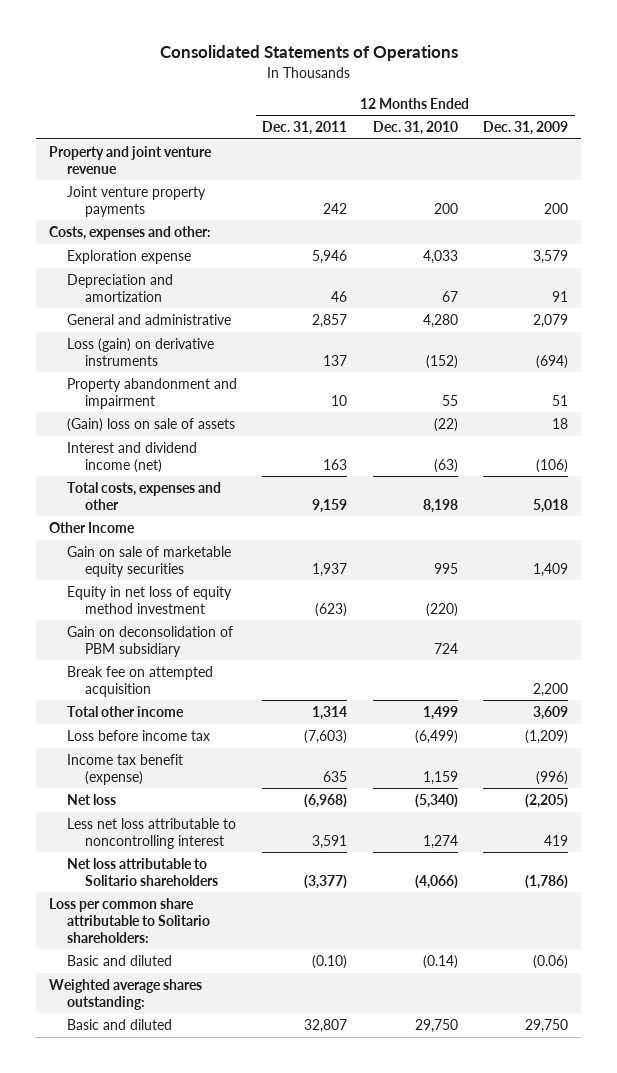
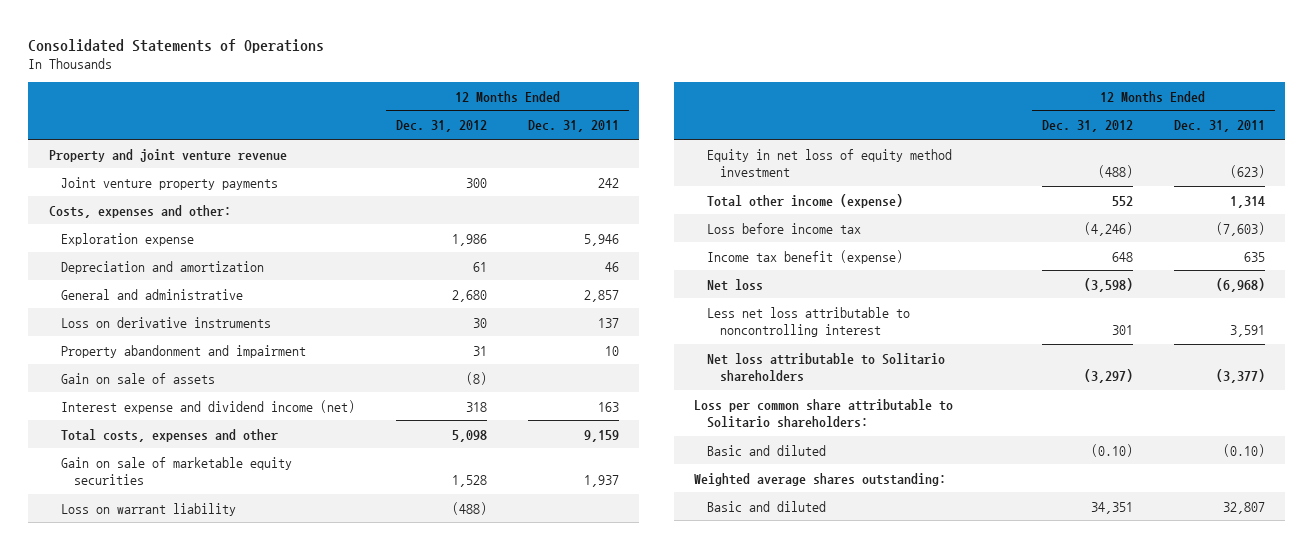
- | 12 Months Ended Dec. 31, 2011 | 12 Months Ended Dec. 31, 2010 | 12 Months Ended Dec. 31, 2009
+ | 12 Months Ended Dec. 31, 2012 | 12 Months Ended Dec. 31, 2011
- Loss (gain) on derivative instruments | 137 | (152) | (694)
+ Loss on derivative instruments | 30 | 137
- (Gain) loss on sale of assets | | (22) | 18
- Interest and dividend income (net) | 163 | (63) | (106)
+ Gain on sale of assets | (8) |
+ Interest expense and dividend income (net) | 318 | 163
- Other Income
+ Loss on warrant liability | (488) |
- Gain on deconsolidation of PBM subsidiary | | 724 |
- Break fee on attempted acquisition | | | 2,200
- Total other income | 1,314 | 1,499 | 3,609
+ Total other income (expense) | 552 | 1,314

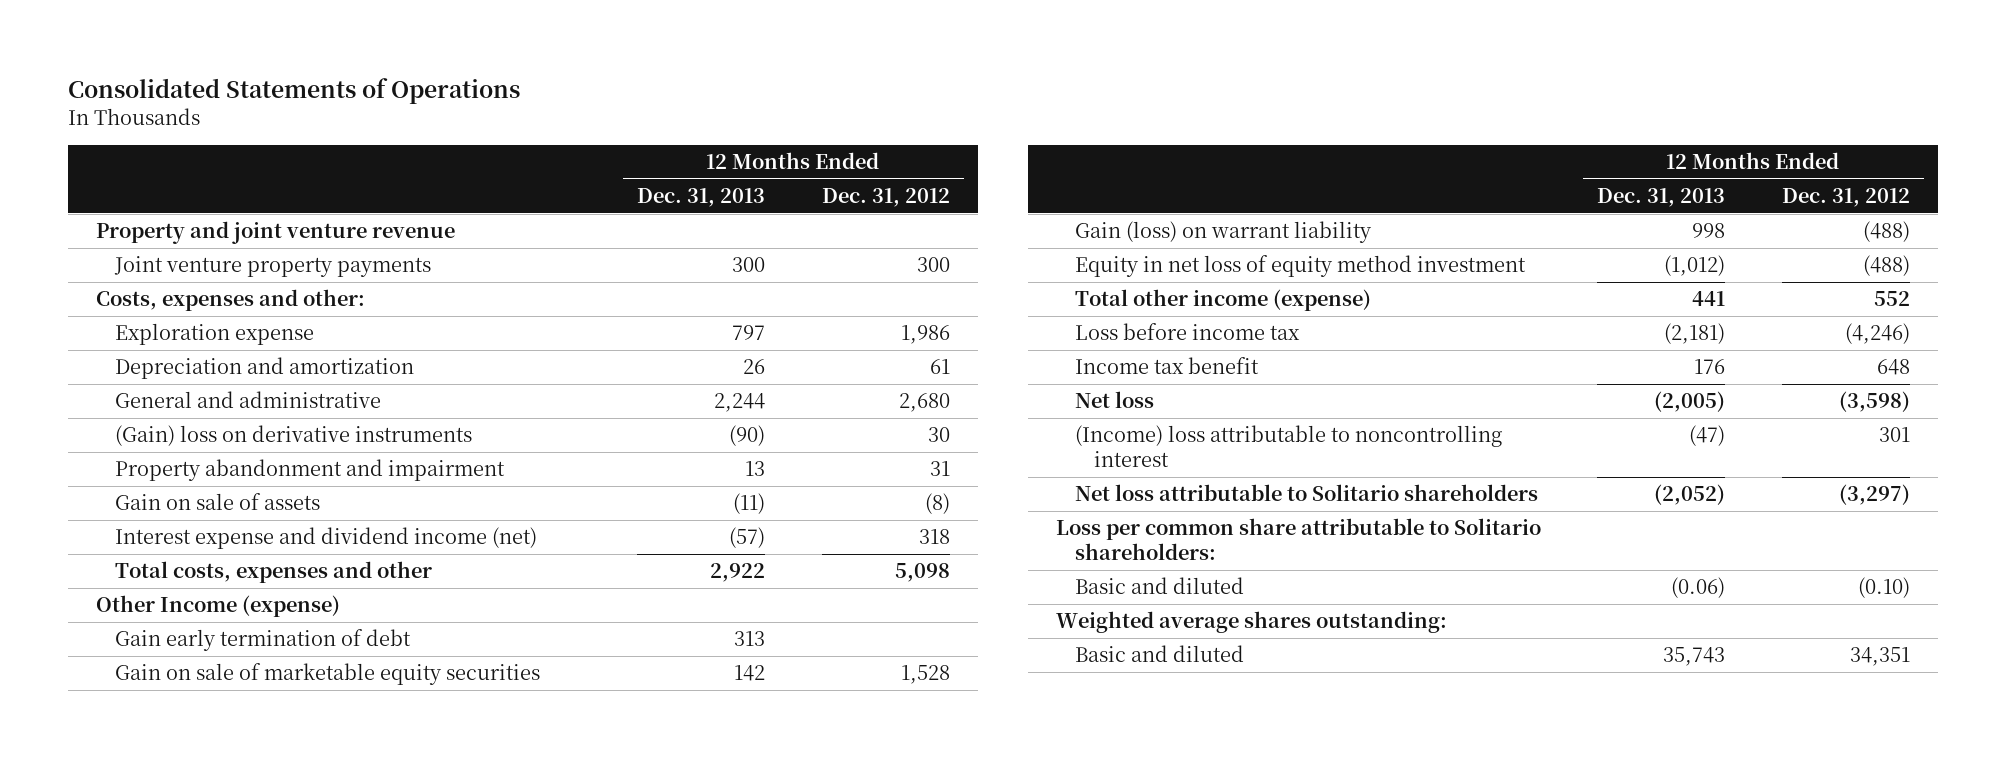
- | 12 Months Ended Dec. 31, 2012 | 12 Months Ended Dec. 31, 2011
+ | 12 Months Ended Dec. 31, 2013 | 12 Months Ended Dec. 31, 2012
- Loss on derivative instruments | 30 | 137
+ (Gain) loss on derivative instruments | (90) | 30
+ Other Income (expense)
+ Gain early termination of debt | 313 |
- Loss on warrant liability | (488) |
+ Gain (loss) on warrant liability | 998 | (488)
- Income tax benefit (expense) | 648 | 635
+ Income tax benefit | 176 | 648
- Less net loss attributable to noncontrolling interest | 301 | 3,591
+ (Income) loss attributable to noncontrolling interest | (47) | 301

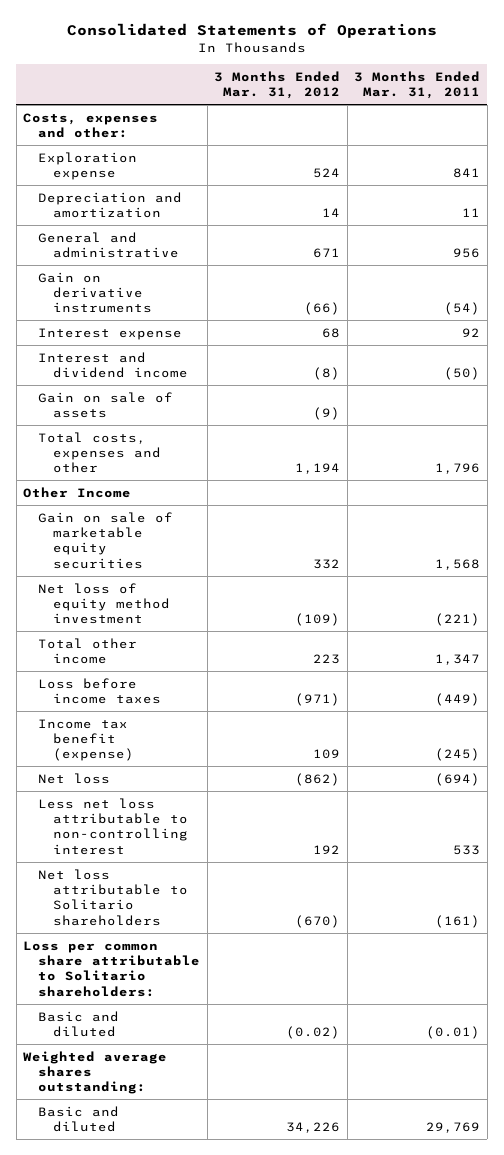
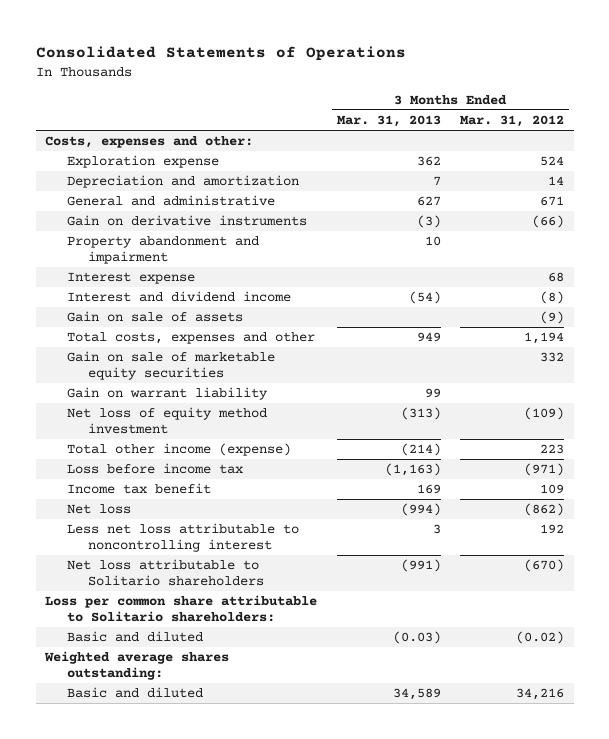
- | 3 Months Ended Mar. 31, 2012 | 3 Months Ended Mar. 31, 2011
+ | 3 Months Ended Mar. 31, 2013 | 3 Months Ended Mar. 31, 2012
+ Property abandonment and impairment | 10 |
- Other Income
+ Gain on warrant liability | 99 |
- Total other income | 223 | 1,347
- Loss before income taxes | (971) | (449)
- Income tax benefit (expense) | 109 | (245)
+ Total other income (expense) | (214) | 223
+ Loss before income tax | (1,163) | (971)
+ Income tax benefit | 169 | 109
- Less net loss attributable to non-controlling interest | 192 | 533
+ Less net loss attributable to noncontrolling interest | 3 | 192
- Basic and diluted | 34,226 | 29,769
+ Basic and diluted | 34,589 | 34,216

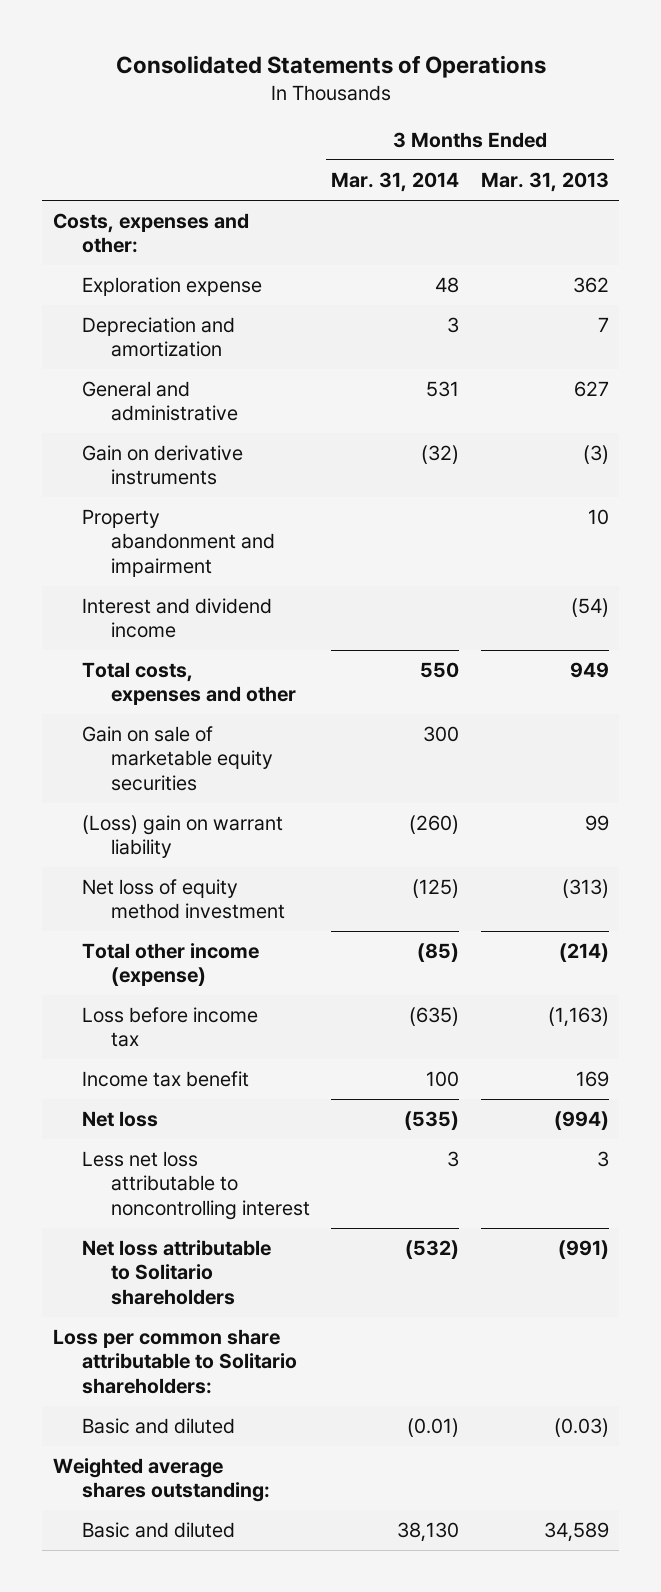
- | 3 Months Ended Mar. 31, 2013 | 3 Months Ended Mar. 31, 2012
+ | 3 Months Ended Mar. 31, 2014 | 3 Months Ended Mar. 31, 2013
- Interest expense | | 68
- Gain on sale of assets | | (9)
- Gain on warrant liability | 99 |
+ (Loss) gain on warrant liability | (260) | 99

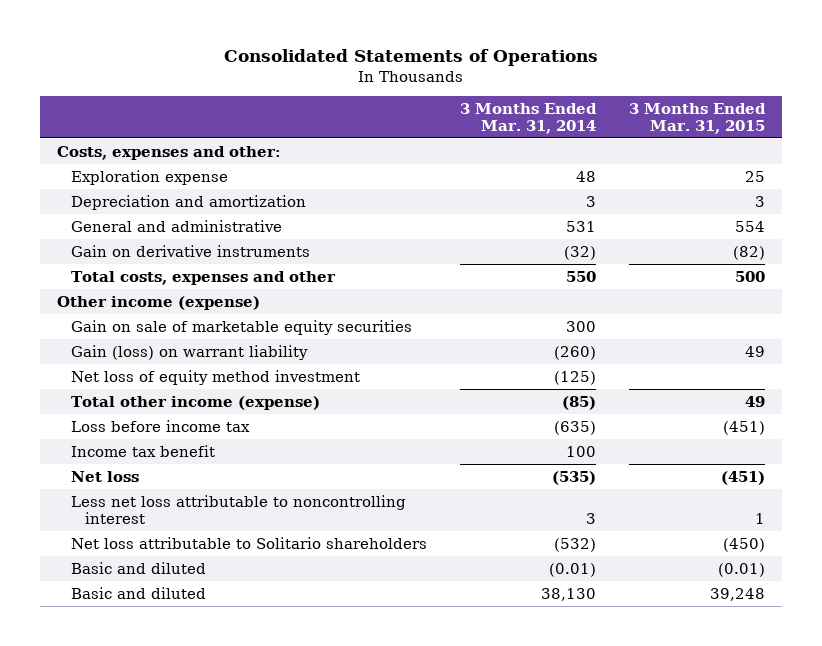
- | 3 Months Ended Mar. 31, 2014 | 3 Months Ended Mar. 31, 2013
+ | 3 Months Ended Mar. 31, 2014 | 3 Months Ended Mar. 31, 2015
- Property abandonment and impairment | | 10
- Interest and dividend income | | (54)
+ Other income (expense)
- (Loss) gain on warrant liability | (260) | 99
+ Gain (loss) on warrant liability | (260) | 49
- Loss per common share attributable to Solitario shareholders:
- Weighted average shares outstanding:

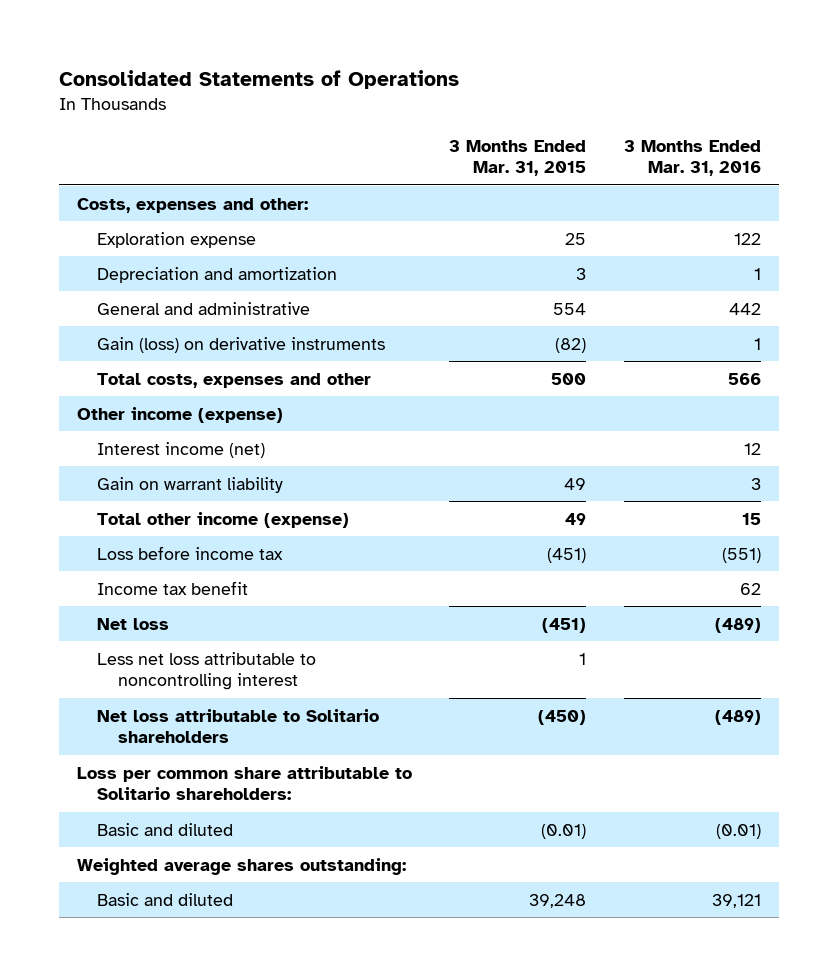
- | 3 Months Ended Mar. 31, 2014 | 3 Months Ended Mar. 31, 2015
+ | 3 Months Ended Mar. 31, 2015 | 3 Months Ended Mar. 31, 2016
- Gain on derivative instruments | (32) | (82)
+ Gain (loss) on derivative instruments | (82) | 1
- Gain on sale of marketable equity securities | 300 |
- Gain (loss) on warrant liability | (260) | 49
- Net loss of equity method investment | (125) |
+ Interest income (net) | | 12
+ Gain on warrant liability | 49 | 3
+ Loss per common share attributable to Solitario shareholders:
+ Weighted average shares outstanding:

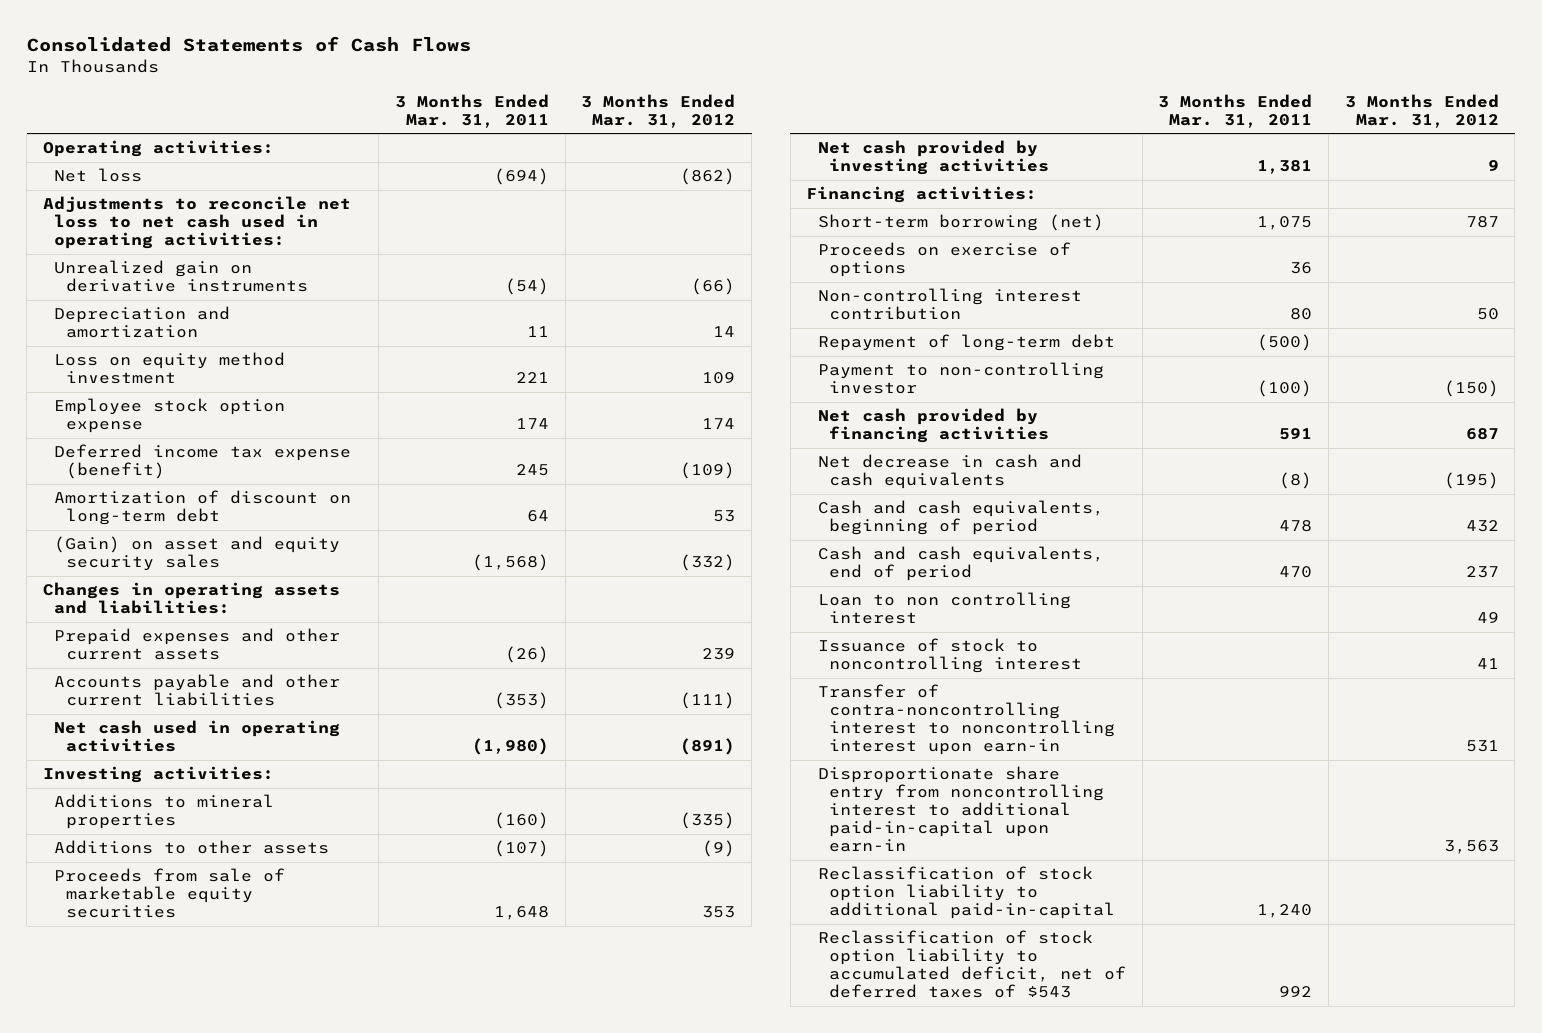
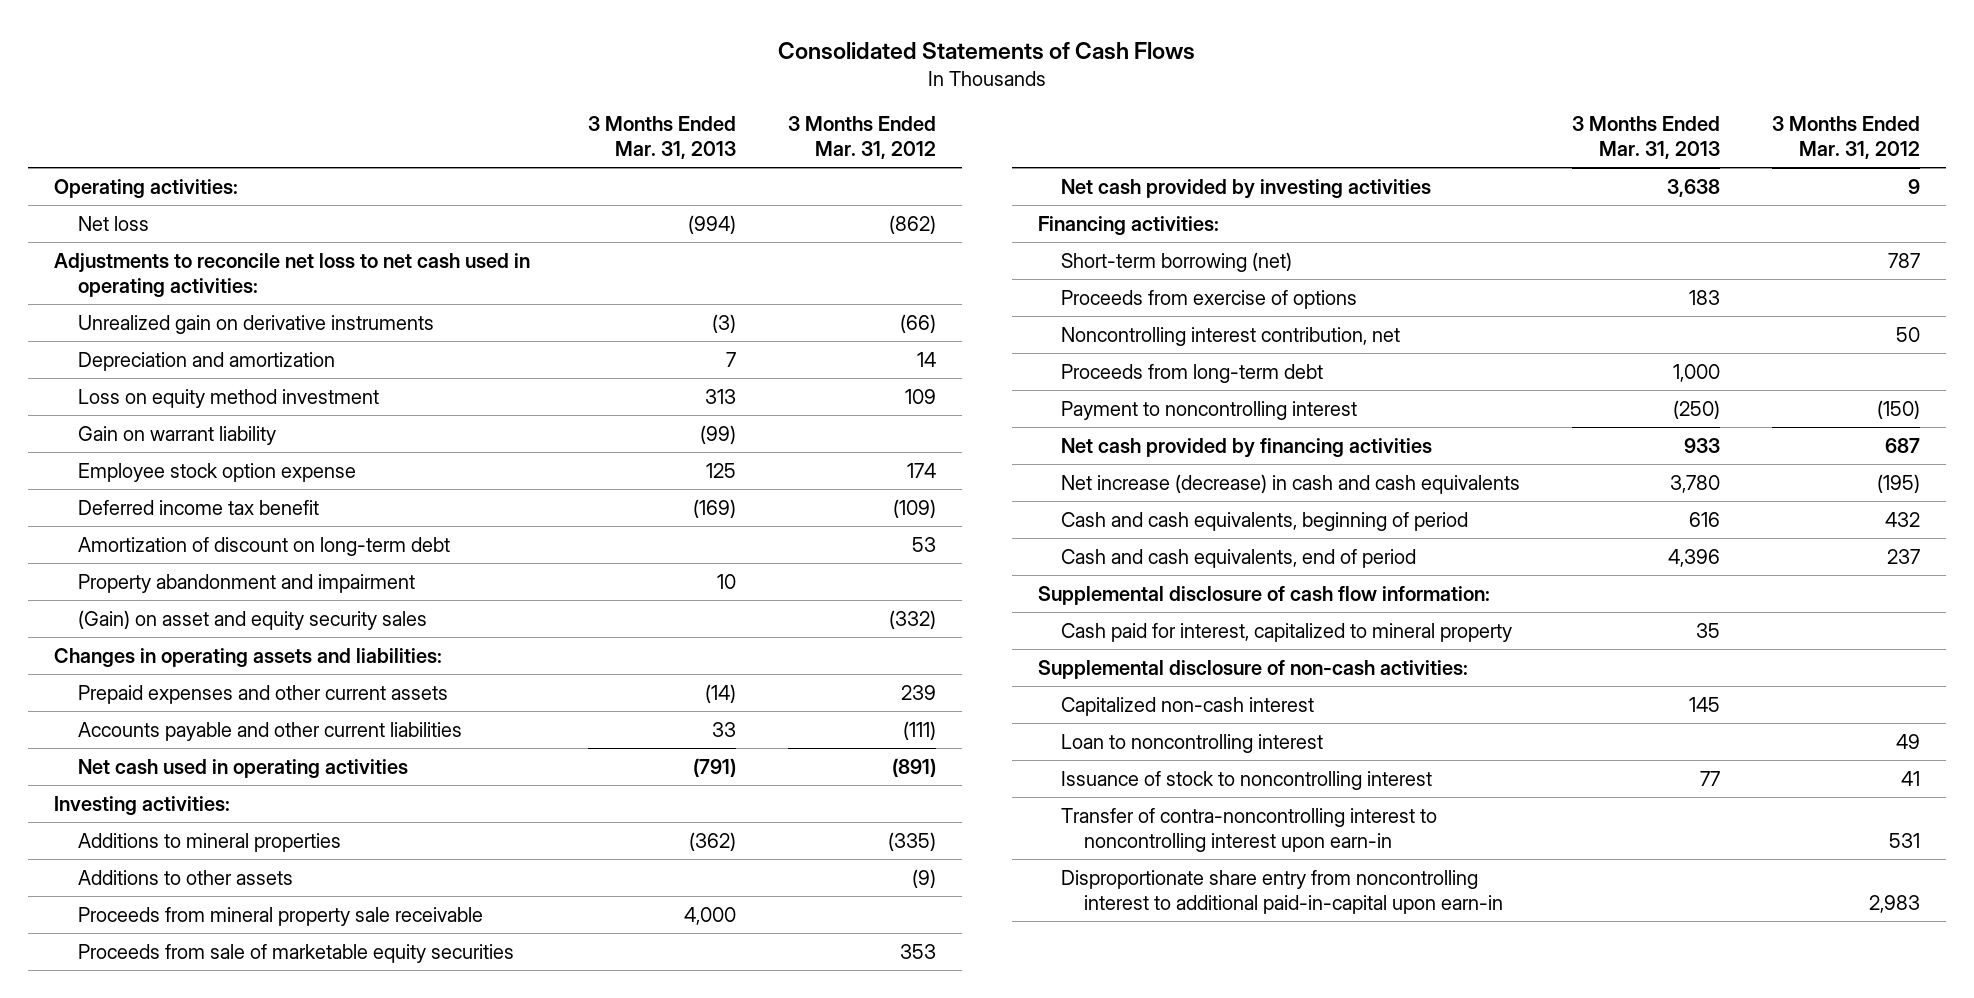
- | 3 Months Ended Mar. 31, 2011 | 3 Months Ended Mar. 31, 2012
+ | 3 Months Ended Mar. 31, 2013 | 3 Months Ended Mar. 31, 2012
+ Gain on warrant liability | (99) |
- Deferred income tax expense (benefit) | 245 | (109)
+ Deferred income tax benefit | (169) | (109)
+ Property abandonment and impairment | 10 |
+ Proceeds from mineral property sale receivable | 4,000 |
- Proceeds on exercise of options | 36 |
- Non-controlling interest contribution | 80 | 50
- Repayment of long-term debt | (500) |
- Payment to non-controlling investor | (100) | (150)
+ Proceeds from exercise of options | 183 |
+ Noncontrolling interest contribution, net | | 50
+ Proceeds from long-term debt | 1,000 |
+ Payment to noncontrolling interest | (250) | (150)
- Net decrease in cash and cash equivalents | (8) | (195)
+ Net increase (decrease) in cash and cash equivalents | 3,780 | (195)
- Loan to non controlling interest | | 49
+ Supplemental disclosure of cash flow information:
+ Cash paid for interest, capitalized to mineral property | 35 |
+ Supplemental disclosure of non-cash activities:
+ Capitalized non-cash interest | 145 |
+ Loan to noncontrolling interest | | 49
- Disproportionate share entry from noncontrolling interest to additional paid-in-capital upon earn-in | | 3,563
- Reclassification of stock option liability to additional paid-in-capital | 1,240 |
- Reclassification of stock option liability to accumulated deficit, net of deferred taxes of $543 | 992 |
+ Disproportionate share entry from noncontrolling interest to additional paid-in-capital upon earn-in | | 2,983

